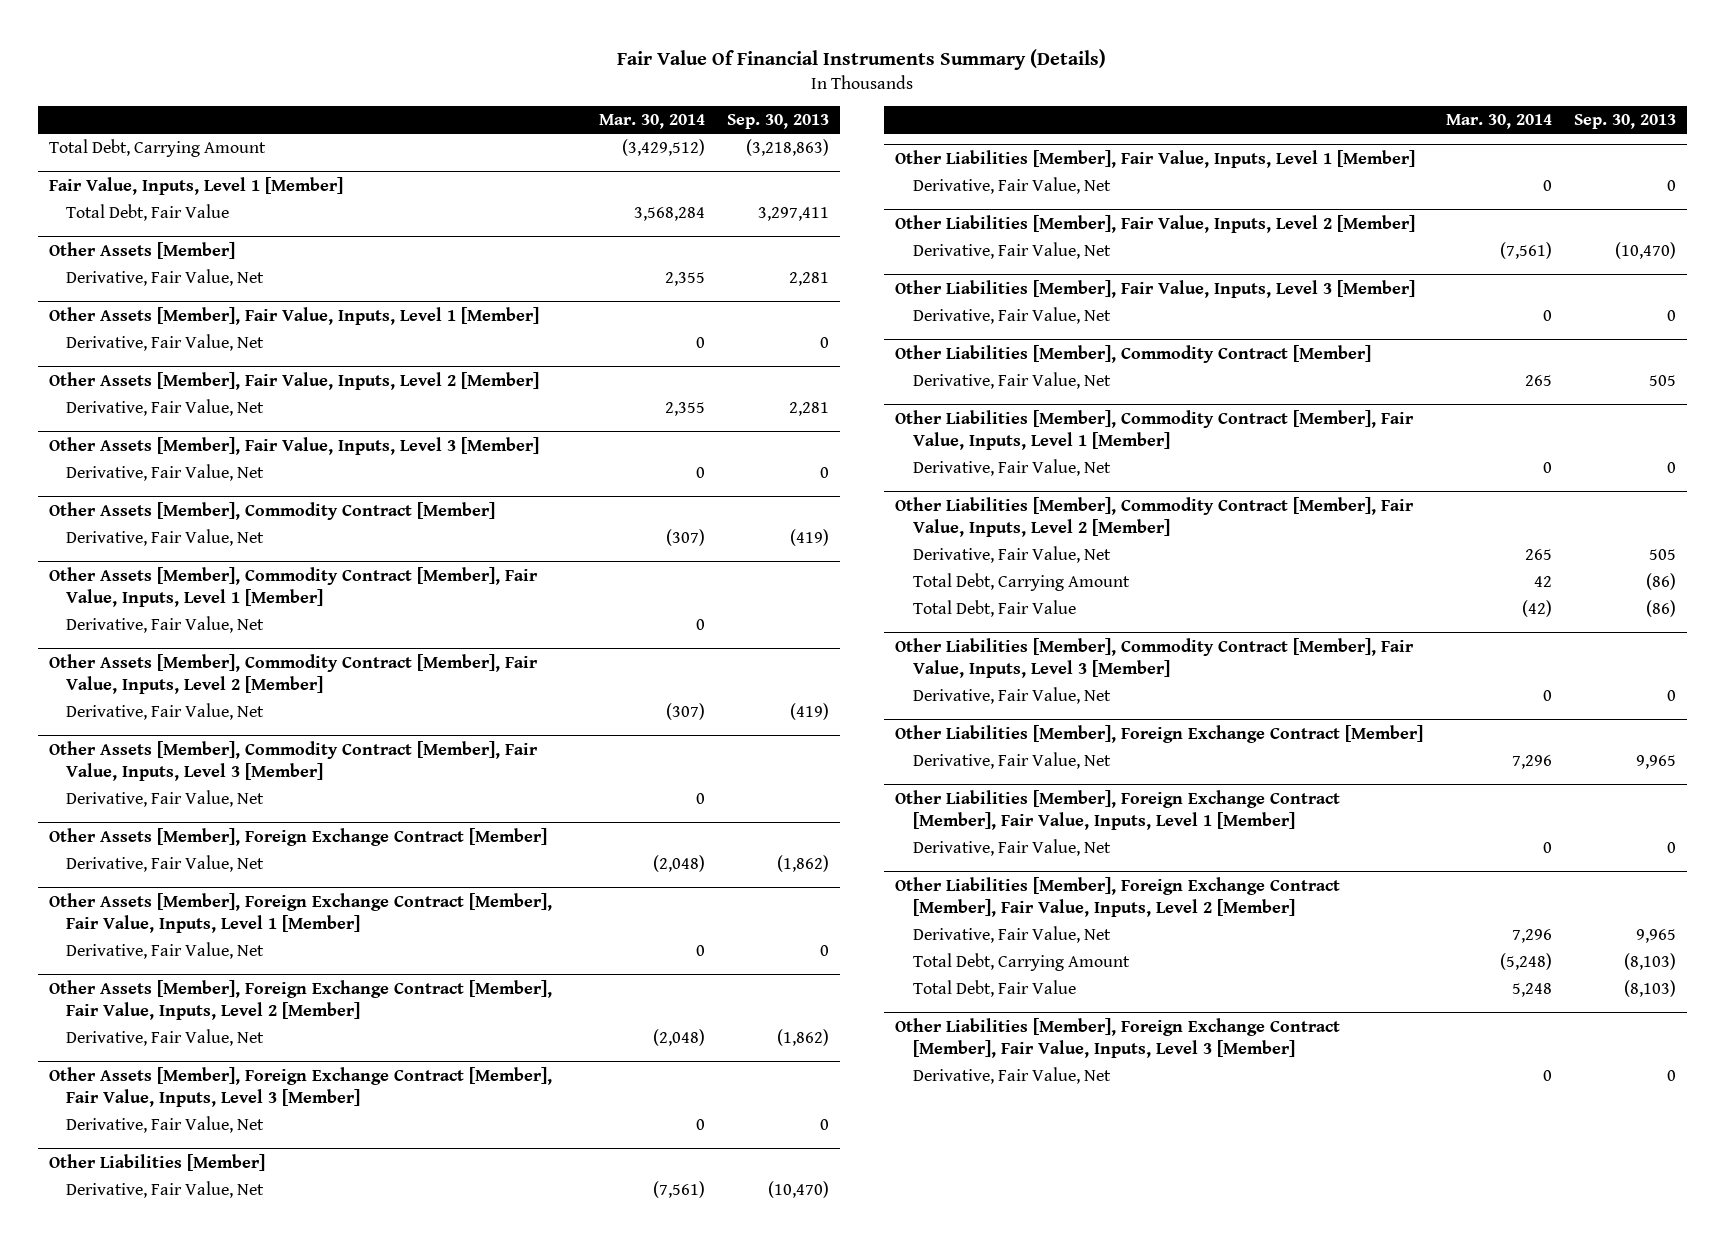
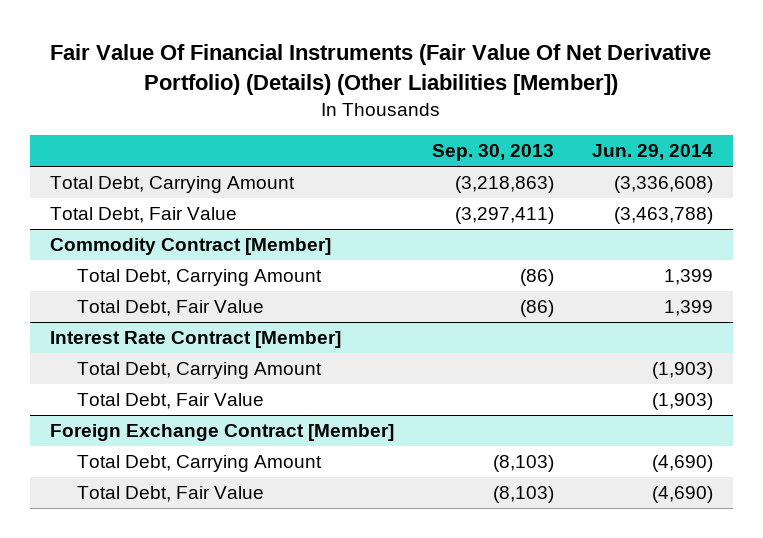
- Fair Value Of Financial Instruments Summary (Details)
+ Fair Value Of Financial Instruments (Fair Value Of Net Derivative Portfolio) (Details) (Other Liabilities [Member])
- | Mar. 30, 2014 | Sep. 30, 2013
+ | Sep. 30, 2013 | Jun. 29, 2014
- Fair Value, Inputs, Level 1 [Member]
- Total Debt, Fair Value | 3,568,284 | 3,297,411
- Other Assets [Member]
- Derivative, Fair Value, Net | 2,355 | 2,281
- Other Assets [Member], Fair Value, Inputs, Level 1 [Member]
- Derivative, Fair Value, Net | 0 | 0
- Other Assets [Member], Fair Value, Inputs, Level 2 [Member]
- Derivative, Fair Value, Net | 2,355 | 2,281
- Other Assets [Member], Fair Value, Inputs, Level 3 [Member]
- Derivative, Fair Value, Net | 0 | 0
- Other Assets [Member], Commodity Contract [Member]
- Derivative, Fair Value, Net | (307) | (419)
- Other Assets [Member], Commodity Contract [Member], Fair Value, Inputs, Level 1 [Member]
- Derivative, Fair Value, Net | 0 |
- Other Assets [Member], Commodity Contract [Member], Fair Value, Inputs, Level 2 [Member]
- Derivative, Fair Value, Net | (307) | (419)
- Other Assets [Member], Commodity Contract [Member], Fair Value, Inputs, Level 3 [Member]
- Derivative, Fair Value, Net | 0 |
- Other Assets [Member], Foreign Exchange Contract [Member]
- Derivative, Fair Value, Net | (2,048) | (1,862)
- Other Assets [Member], Foreign Exchange Contract [Member], Fair Value, Inputs, Level 1 [Member]
- Derivative, Fair Value, Net | 0 | 0
- Other Assets [Member], Foreign Exchange Contract [Member], Fair Value, Inputs, Level 2 [Member]
- Derivative, Fair Value, Net | (2,048) | (1,862)
- Other Assets [Member], Foreign Exchange Contract [Member], Fair Value, Inputs, Level 3 [Member]
- Derivative, Fair Value, Net | 0 | 0
- Other Liabilities [Member]
- Derivative, Fair Value, Net | (7,561) | (10,470)
- Other Liabilities [Member], Fair Value, Inputs, Level 1 [Member]
- Derivative, Fair Value, Net | 0 | 0
- Other Liabilities [Member], Fair Value, Inputs, Level 2 [Member]
- Derivative, Fair Value, Net | (7,561) | (10,470)
- Other Liabilities [Member], Fair Value, Inputs, Level 3 [Member]
- Derivative, Fair Value, Net | 0 | 0
- Other Liabilities [Member], Commodity Contract [Member]
- Derivative, Fair Value, Net | 265 | 505
- Other Liabilities [Member], Commodity Contract [Member], Fair Value, Inputs, Level 1 [Member]
- Derivative, Fair Value, Net | 0 | 0
- Other Liabilities [Member], Commodity Contract [Member], Fair Value, Inputs, Level 2 [Member]
- Derivative, Fair Value, Net | 265 | 505
+ Total Debt, Fair Value | (3,297,411) | (3,463,788)
+ Commodity Contract [Member]
- Other Liabilities [Member], Commodity Contract [Member], Fair Value, Inputs, Level 3 [Member]
- Derivative, Fair Value, Net | 0 | 0
- Other Liabilities [Member], Foreign Exchange Contract [Member]
- Derivative, Fair Value, Net | 7,296 | 9,965
- Other Liabilities [Member], Foreign Exchange Contract [Member], Fair Value, Inputs, Level 1 [Member]
- Derivative, Fair Value, Net | 0 | 0
- Other Liabilities [Member], Foreign Exchange Contract [Member], Fair Value, Inputs, Level 2 [Member]
- Derivative, Fair Value, Net | 7,296 | 9,965
+ Interest Rate Contract [Member]
+ Total Debt, Carrying Amount | | (1,903)
+ Total Debt, Fair Value | | (1,903)
+ Foreign Exchange Contract [Member]
- Other Liabilities [Member], Foreign Exchange Contract [Member], Fair Value, Inputs, Level 3 [Member]
- Derivative, Fair Value, Net | 0 | 0

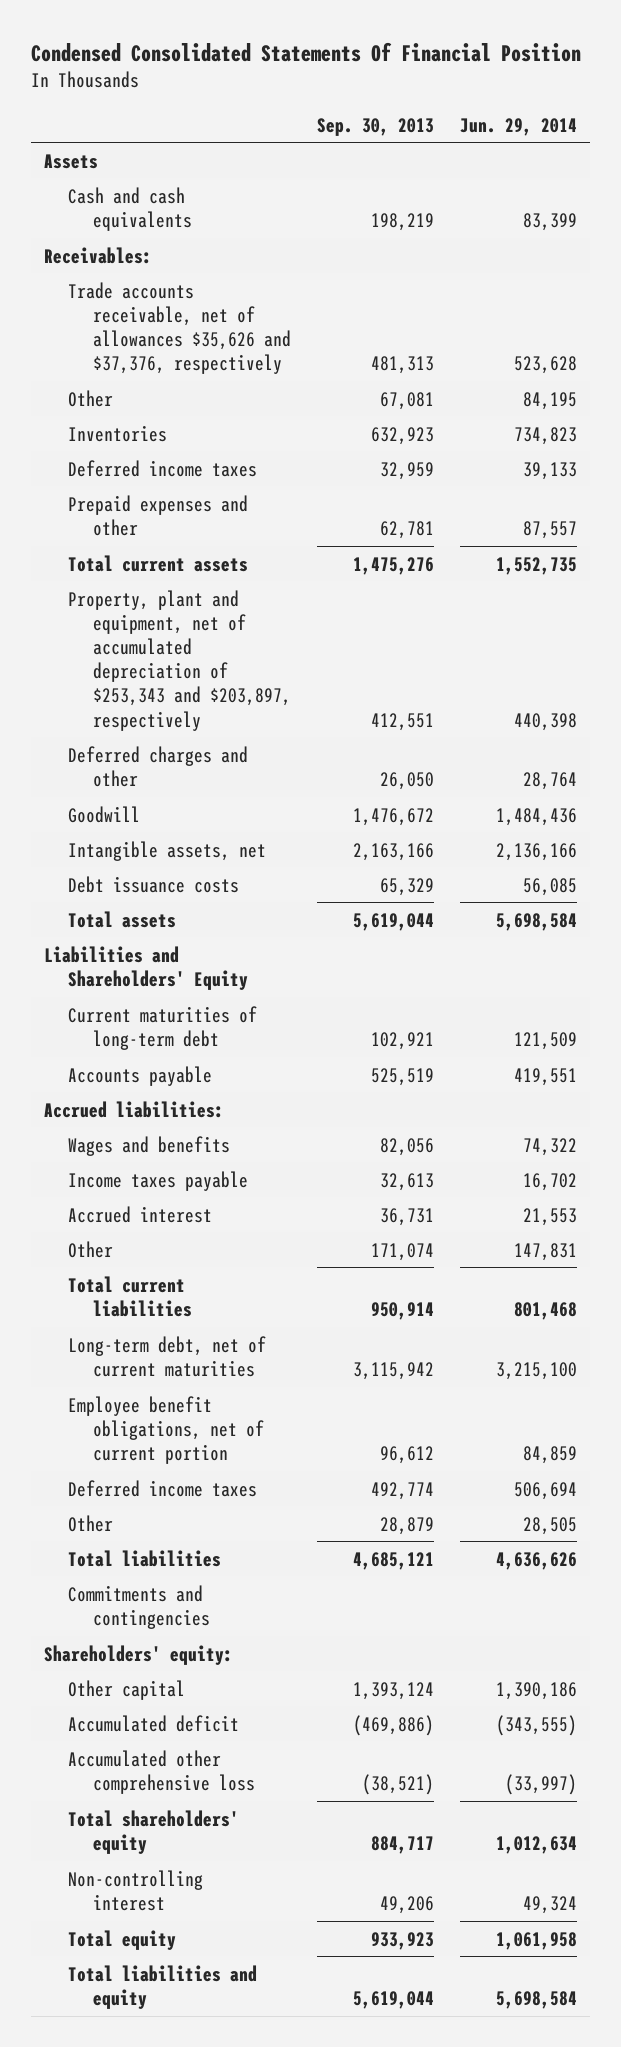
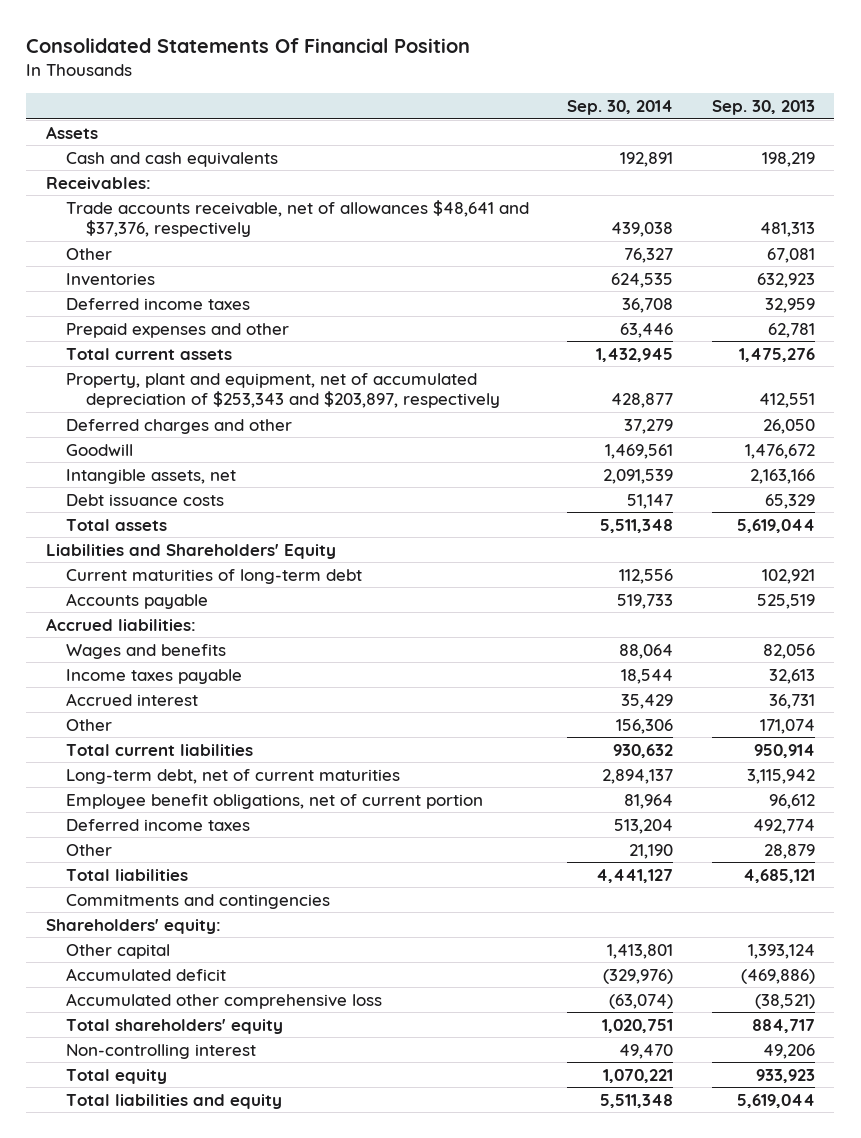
- Condensed Consolidated Statements Of Financial Position
+ Consolidated Statements Of Financial Position
- | Sep. 30, 2013 | Jun. 29, 2014
+ | Sep. 30, 2014 | Sep. 30, 2013
- Trade accounts receivable, net of allowances $35,626 and $37,376, respectively | 481,313 | 523,628
+ Trade accounts receivable, net of allowances $48,641 and $37,376, respectively | 439,038 | 481,313

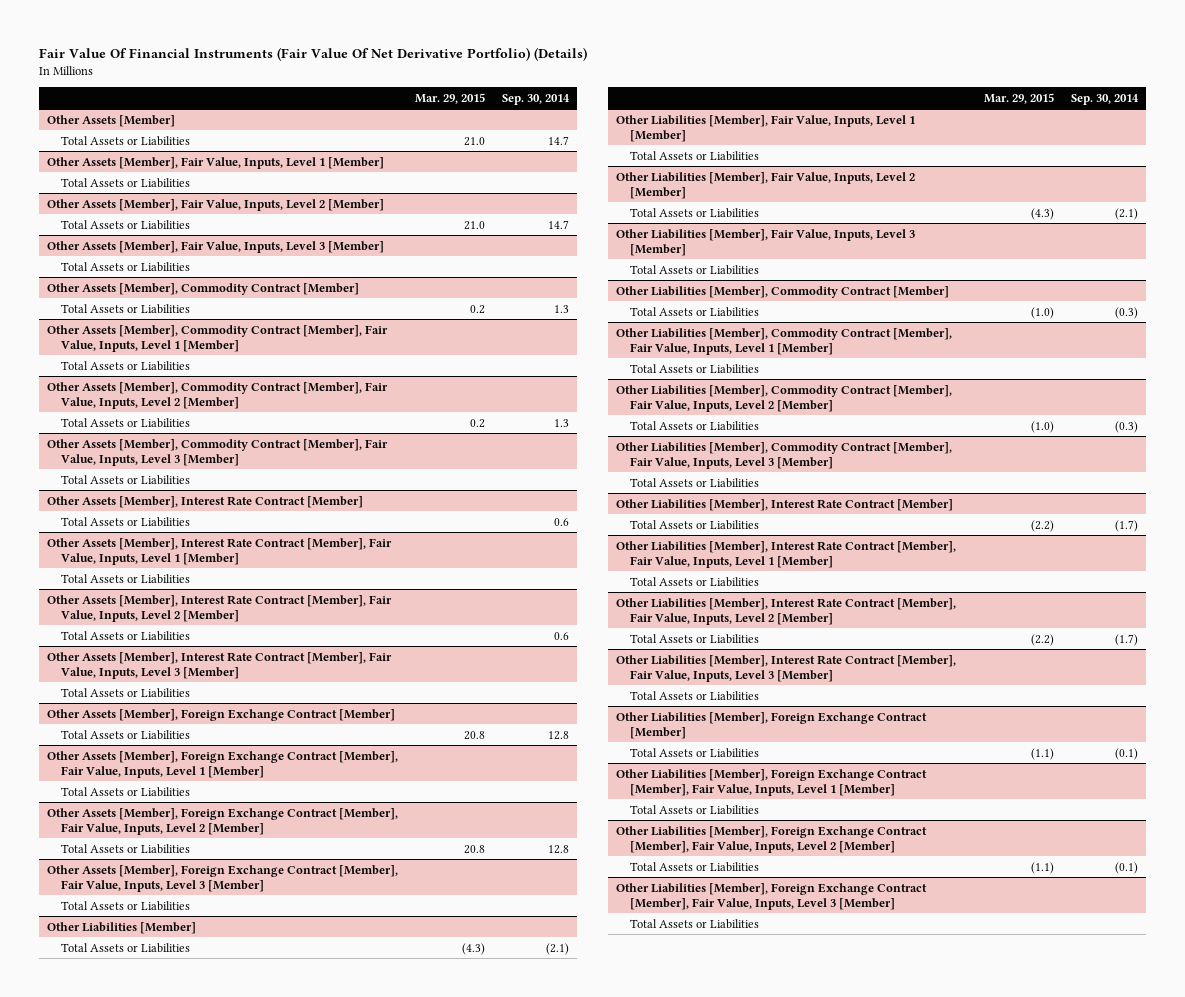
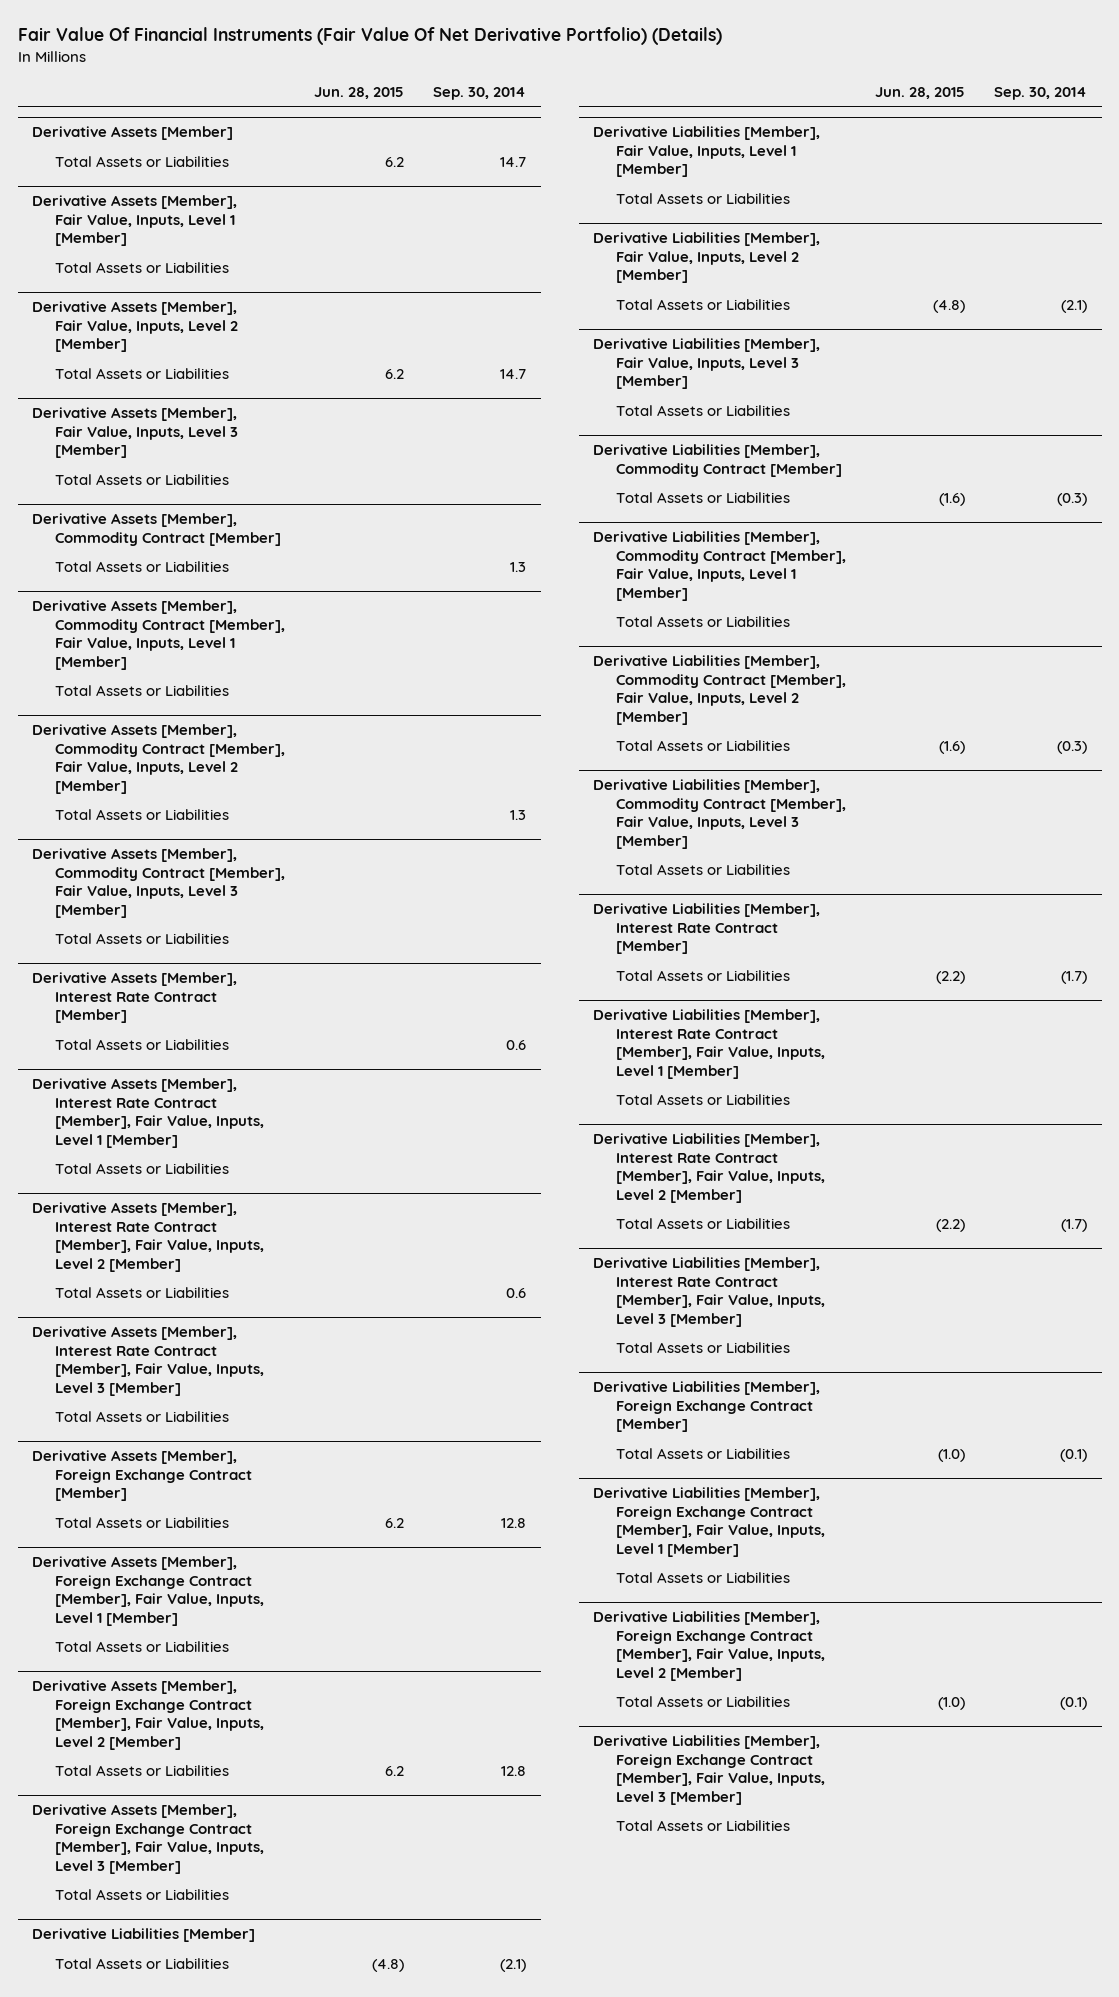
- | Mar. 29, 2015 | Sep. 30, 2014
+ | Jun. 28, 2015 | Sep. 30, 2014
- Other Assets [Member]
+ Derivative Assets [Member]
- Other Assets [Member], Fair Value, Inputs, Level 1 [Member]
+ Derivative Assets [Member], Fair Value, Inputs, Level 1 [Member]
- Other Assets [Member], Fair Value, Inputs, Level 2 [Member]
+ Derivative Assets [Member], Fair Value, Inputs, Level 2 [Member]
- Other Assets [Member], Fair Value, Inputs, Level 3 [Member]
+ Derivative Assets [Member], Fair Value, Inputs, Level 3 [Member]
- Other Assets [Member], Commodity Contract [Member]
+ Derivative Assets [Member], Commodity Contract [Member]
- Other Assets [Member], Commodity Contract [Member], Fair Value, Inputs, Level 1 [Member]
+ Derivative Assets [Member], Commodity Contract [Member], Fair Value, Inputs, Level 1 [Member]
- Other Assets [Member], Commodity Contract [Member], Fair Value, Inputs, Level 2 [Member]
+ Derivative Assets [Member], Commodity Contract [Member], Fair Value, Inputs, Level 2 [Member]
- Other Assets [Member], Commodity Contract [Member], Fair Value, Inputs, Level 3 [Member]
+ Derivative Assets [Member], Commodity Contract [Member], Fair Value, Inputs, Level 3 [Member]
- Other Assets [Member], Interest Rate Contract [Member]
+ Derivative Assets [Member], Interest Rate Contract [Member]
- Other Assets [Member], Interest Rate Contract [Member], Fair Value, Inputs, Level 1 [Member]
+ Derivative Assets [Member], Interest Rate Contract [Member], Fair Value, Inputs, Level 1 [Member]
- Other Assets [Member], Interest Rate Contract [Member], Fair Value, Inputs, Level 2 [Member]
+ Derivative Assets [Member], Interest Rate Contract [Member], Fair Value, Inputs, Level 2 [Member]
- Other Assets [Member], Interest Rate Contract [Member], Fair Value, Inputs, Level 3 [Member]
+ Derivative Assets [Member], Interest Rate Contract [Member], Fair Value, Inputs, Level 3 [Member]
- Other Assets [Member], Foreign Exchange Contract [Member]
+ Derivative Assets [Member], Foreign Exchange Contract [Member]
- Other Assets [Member], Foreign Exchange Contract [Member], Fair Value, Inputs, Level 1 [Member]
+ Derivative Assets [Member], Foreign Exchange Contract [Member], Fair Value, Inputs, Level 1 [Member]
- Other Assets [Member], Foreign Exchange Contract [Member], Fair Value, Inputs, Level 2 [Member]
+ Derivative Assets [Member], Foreign Exchange Contract [Member], Fair Value, Inputs, Level 2 [Member]
- Other Assets [Member], Foreign Exchange Contract [Member], Fair Value, Inputs, Level 3 [Member]
+ Derivative Assets [Member], Foreign Exchange Contract [Member], Fair Value, Inputs, Level 3 [Member]
- Other Liabilities [Member]
+ Derivative Liabilities [Member]
- Other Liabilities [Member], Fair Value, Inputs, Level 1 [Member]
+ Derivative Liabilities [Member], Fair Value, Inputs, Level 1 [Member]
- Other Liabilities [Member], Fair Value, Inputs, Level 2 [Member]
+ Derivative Liabilities [Member], Fair Value, Inputs, Level 2 [Member]
- Other Liabilities [Member], Fair Value, Inputs, Level 3 [Member]
+ Derivative Liabilities [Member], Fair Value, Inputs, Level 3 [Member]
- Other Liabilities [Member], Commodity Contract [Member]
+ Derivative Liabilities [Member], Commodity Contract [Member]
- Other Liabilities [Member], Commodity Contract [Member], Fair Value, Inputs, Level 1 [Member]
+ Derivative Liabilities [Member], Commodity Contract [Member], Fair Value, Inputs, Level 1 [Member]
- Other Liabilities [Member], Commodity Contract [Member], Fair Value, Inputs, Level 2 [Member]
+ Derivative Liabilities [Member], Commodity Contract [Member], Fair Value, Inputs, Level 2 [Member]
- Other Liabilities [Member], Commodity Contract [Member], Fair Value, Inputs, Level 3 [Member]
+ Derivative Liabilities [Member], Commodity Contract [Member], Fair Value, Inputs, Level 3 [Member]
- Other Liabilities [Member], Interest Rate Contract [Member]
+ Derivative Liabilities [Member], Interest Rate Contract [Member]
- Other Liabilities [Member], Interest Rate Contract [Member], Fair Value, Inputs, Level 1 [Member]
+ Derivative Liabilities [Member], Interest Rate Contract [Member], Fair Value, Inputs, Level 1 [Member]
- Other Liabilities [Member], Interest Rate Contract [Member], Fair Value, Inputs, Level 2 [Member]
+ Derivative Liabilities [Member], Interest Rate Contract [Member], Fair Value, Inputs, Level 2 [Member]
- Other Liabilities [Member], Interest Rate Contract [Member], Fair Value, Inputs, Level 3 [Member]
+ Derivative Liabilities [Member], Interest Rate Contract [Member], Fair Value, Inputs, Level 3 [Member]
- Other Liabilities [Member], Foreign Exchange Contract [Member]
+ Derivative Liabilities [Member], Foreign Exchange Contract [Member]
- Other Liabilities [Member], Foreign Exchange Contract [Member], Fair Value, Inputs, Level 1 [Member]
+ Derivative Liabilities [Member], Foreign Exchange Contract [Member], Fair Value, Inputs, Level 1 [Member]
- Other Liabilities [Member], Foreign Exchange Contract [Member], Fair Value, Inputs, Level 2 [Member]
+ Derivative Liabilities [Member], Foreign Exchange Contract [Member], Fair Value, Inputs, Level 2 [Member]
- Other Liabilities [Member], Foreign Exchange Contract [Member], Fair Value, Inputs, Level 3 [Member]
+ Derivative Liabilities [Member], Foreign Exchange Contract [Member], Fair Value, Inputs, Level 3 [Member]

